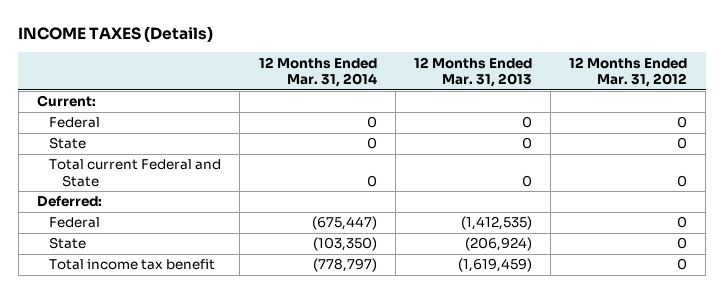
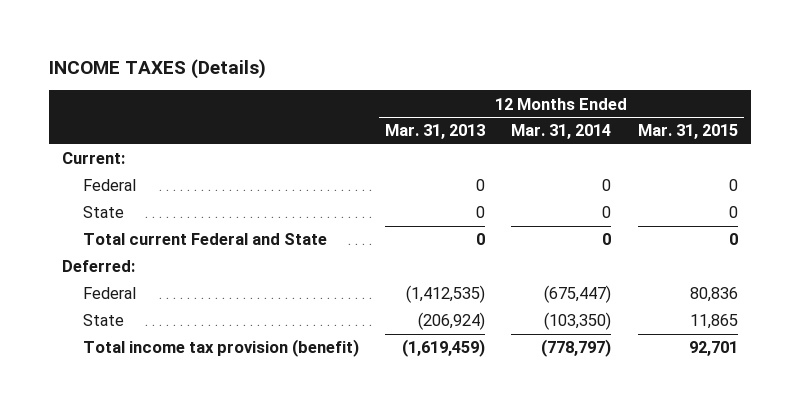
- | 12 Months Ended Mar. 31, 2014 | 12 Months Ended Mar. 31, 2013 | 12 Months Ended Mar. 31, 2012
+ | 12 Months Ended Mar. 31, 2013 | 12 Months Ended Mar. 31, 2014 | 12 Months Ended Mar. 31, 2015
- Total income tax benefit | (778,797) | (1,619,459) | 0
+ Total income tax provision (benefit) | (1,619,459) | (778,797) | 92,701

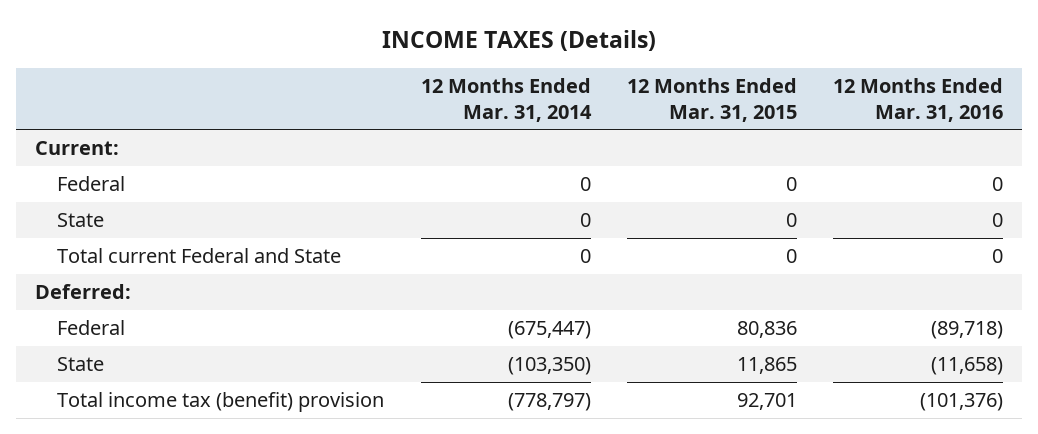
- | 12 Months Ended Mar. 31, 2013 | 12 Months Ended Mar. 31, 2014 | 12 Months Ended Mar. 31, 2015
+ | 12 Months Ended Mar. 31, 2014 | 12 Months Ended Mar. 31, 2015 | 12 Months Ended Mar. 31, 2016
- Total income tax provision (benefit) | (1,619,459) | (778,797) | 92,701
+ Total income tax (benefit) provision | (778,797) | 92,701 | (101,376)

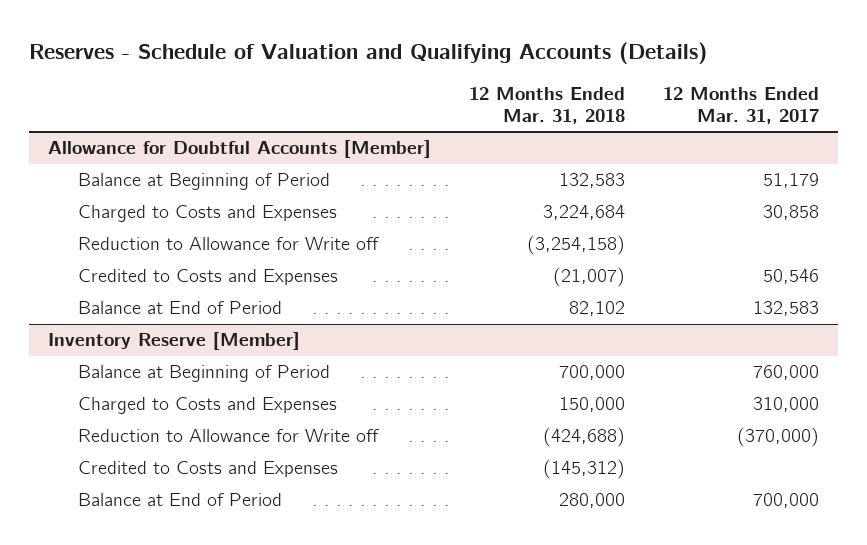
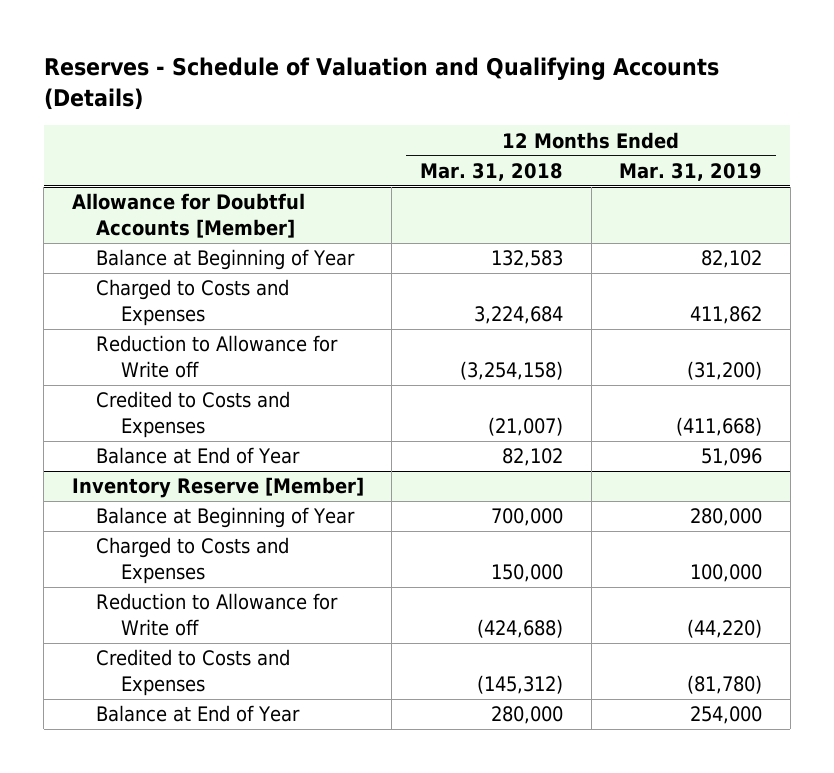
- | 12 Months Ended Mar. 31, 2018 | 12 Months Ended Mar. 31, 2017
+ | 12 Months Ended Mar. 31, 2018 | 12 Months Ended Mar. 31, 2019
@ Allowance for Doubtful Accounts [Member]
- Balance at Beginning of Period | 132,583 | 51,179
+ Balance at Beginning of Year | 132,583 | 82,102
- Balance at End of Period | 82,102 | 132,583
+ Balance at End of Year | 82,102 | 51,096
@ Inventory Reserve [Member]
- Balance at Beginning of Period | 700,000 | 760,000
+ Balance at Beginning of Year | 700,000 | 280,000
- Balance at End of Period | 280,000 | 700,000
+ Balance at End of Year | 280,000 | 254,000

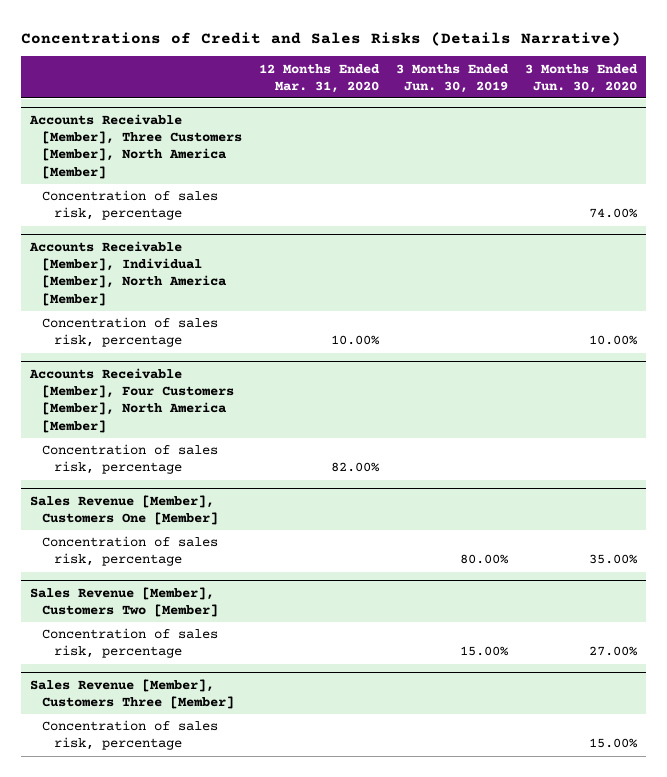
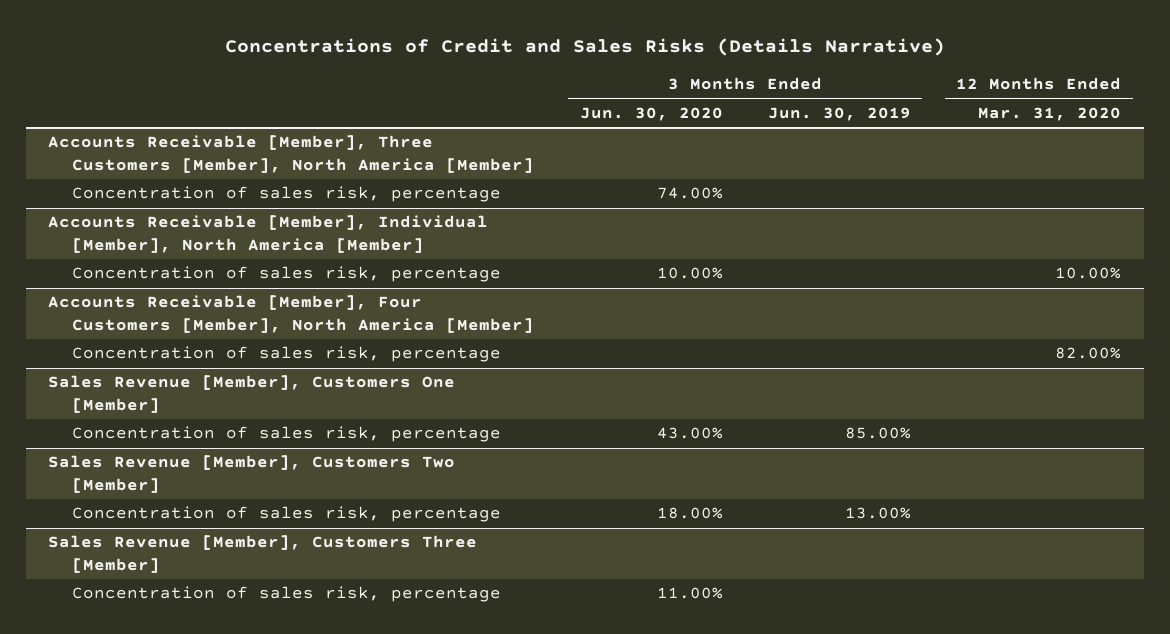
- | 12 Months Ended Mar. 31, 2020 | 3 Months Ended Jun. 30, 2019 | 3 Months Ended Jun. 30, 2020
+ | 3 Months Ended Jun. 30, 2020 | 3 Months Ended Jun. 30, 2019 | 12 Months Ended Mar. 31, 2020
@ Sales Revenue [Member], Customers One [Member]
- Concentration of sales risk, percentage | | 80.00% | 35.00%
+ Concentration of sales risk, percentage | 43.00% | 85.00% |
@ Sales Revenue [Member], Customers Two [Member]
- Concentration of sales risk, percentage | | 15.00% | 27.00%
+ Concentration of sales risk, percentage | 18.00% | 13.00% |
@ Sales Revenue [Member], Customers Three [Member]
- Concentration of sales risk, percentage | | | 15.00%
+ Concentration of sales risk, percentage | 11.00% | |

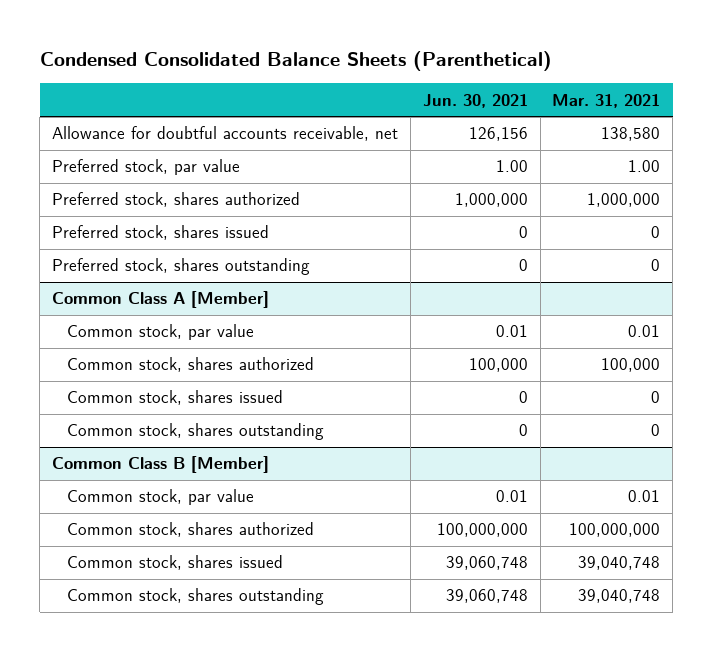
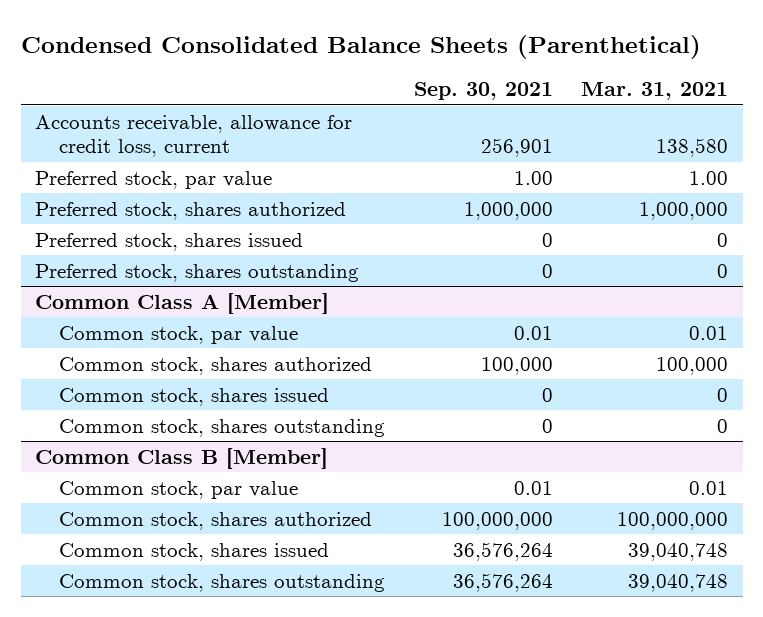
- | Jun. 30, 2021 | Mar. 31, 2021
+ | Sep. 30, 2021 | Mar. 31, 2021
- Allowance for doubtful accounts receivable, net | 126,156 | 138,580
+ Accounts receivable, allowance for credit loss, current | 256,901 | 138,580

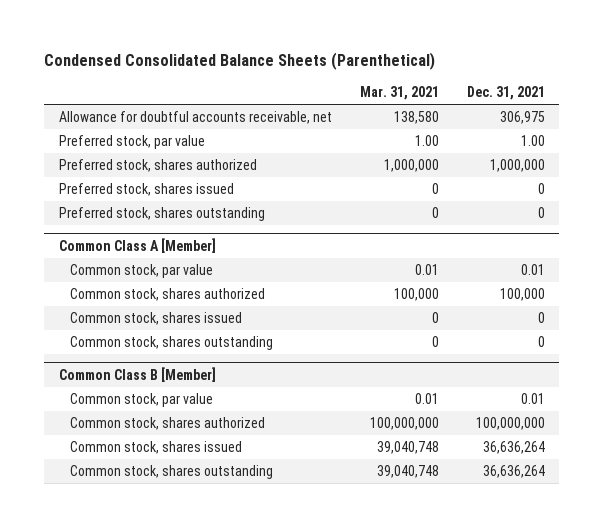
- | Sep. 30, 2021 | Mar. 31, 2021
+ | Mar. 31, 2021 | Dec. 31, 2021
- Accounts receivable, allowance for credit loss, current | 256,901 | 138,580
+ Allowance for doubtful accounts receivable, net | 138,580 | 306,975

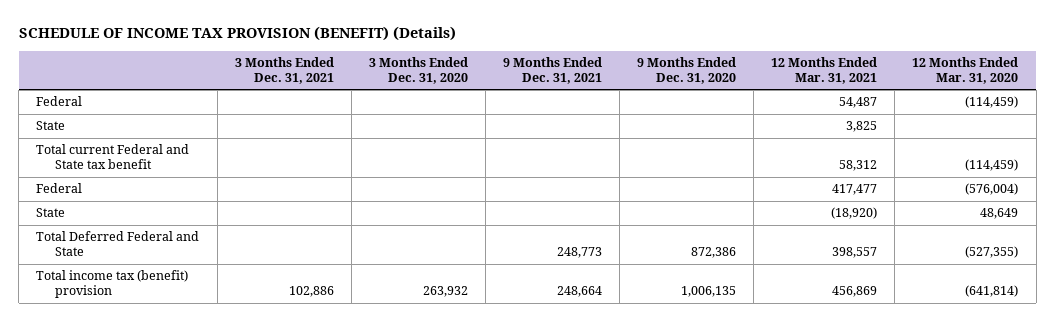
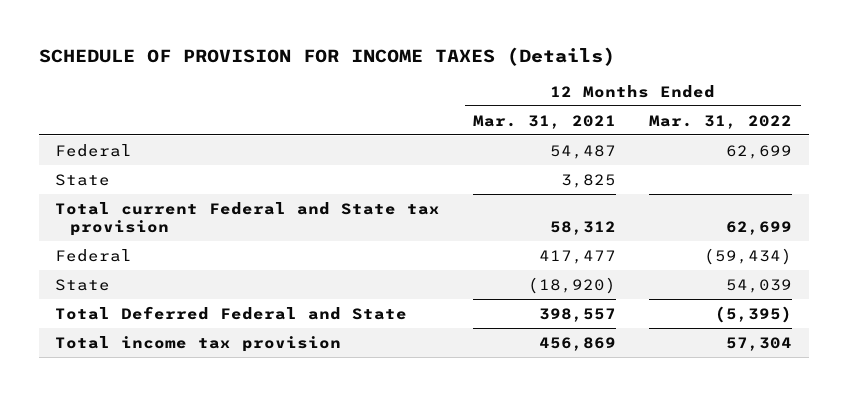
- SCHEDULE OF INCOME TAX PROVISION (BENEFIT) (Details)
+ SCHEDULE OF PROVISION FOR INCOME TAXES (Details)
- | 3 Months Ended Dec. 31, 2021 | 3 Months Ended Dec. 31, 2020 | 9 Months Ended Dec. 31, 2021 | 9 Months Ended Dec. 31, 2020 | 12 Months Ended Mar. 31, 2021 | 12 Months Ended Mar. 31, 2020
+ | 12 Months Ended Mar. 31, 2021 | 12 Months Ended Mar. 31, 2022
- Total current Federal and State tax benefit | | | | | 58,312 | (114,459)
+ Total current Federal and State tax provision | 58,312 | 62,699
- Total income tax (benefit) provision | 102,886 | 263,932 | 248,664 | 1,006,135 | 456,869 | (641,814)
+ Total income tax provision | 456,869 | 57,304

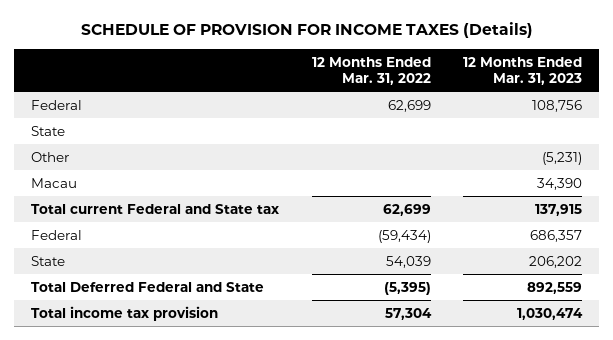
- | 12 Months Ended Mar. 31, 2021 | 12 Months Ended Mar. 31, 2022
+ | 12 Months Ended Mar. 31, 2022 | 12 Months Ended Mar. 31, 2023
- Total current Federal and State tax provision | 58,312 | 62,699
+ Other | | (5,231)
+ Macau | | 34,390
+ Total current Federal and State tax | 62,699 | 137,915

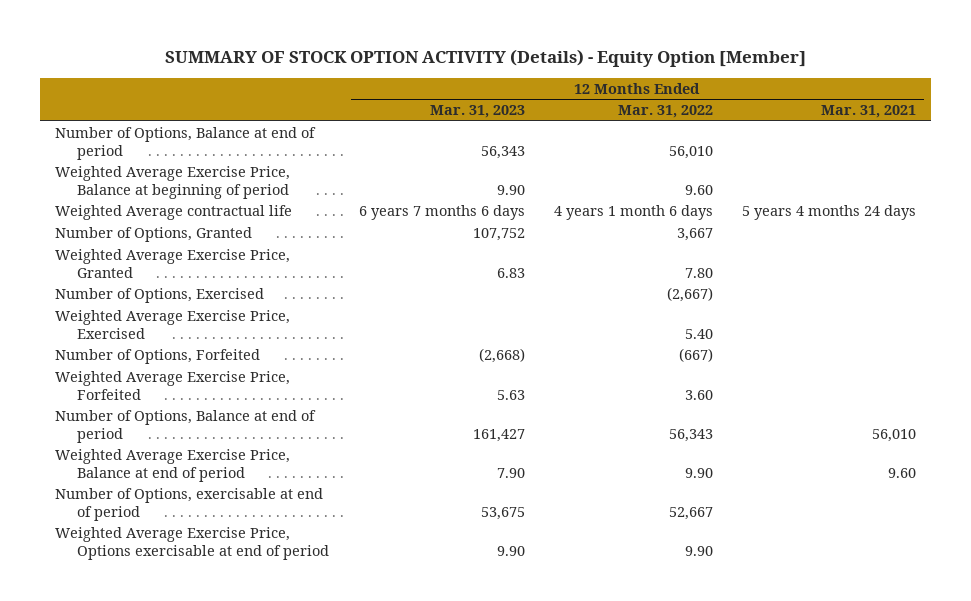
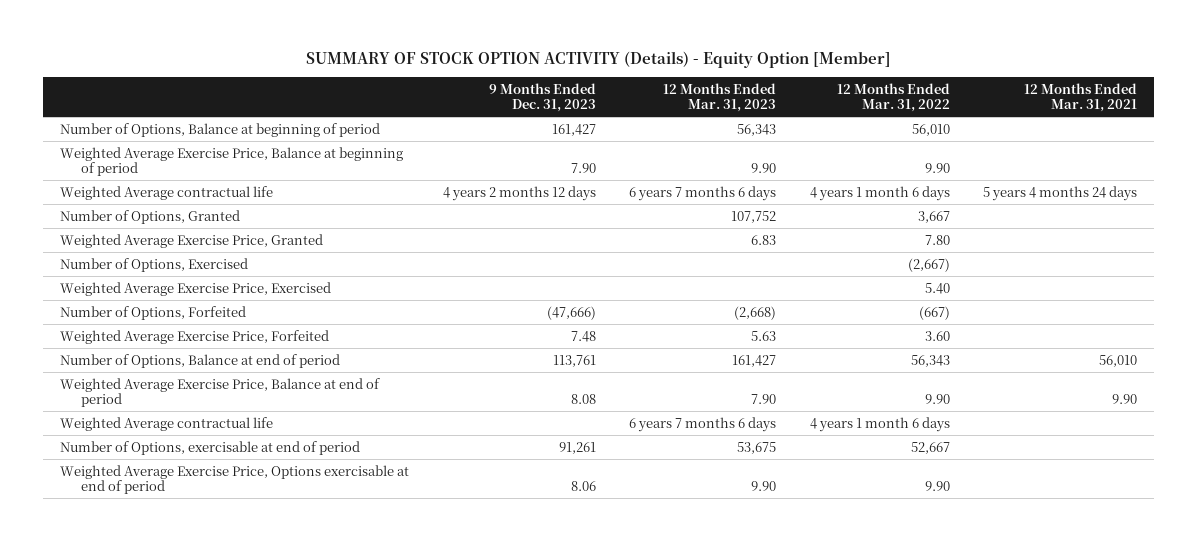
- | 12 Months Ended Mar. 31, 2023 | 12 Months Ended Mar. 31, 2022 | 12 Months Ended Mar. 31, 2021
+ | 9 Months Ended Dec. 31, 2023 | 12 Months Ended Mar. 31, 2023 | 12 Months Ended Mar. 31, 2022 | 12 Months Ended Mar. 31, 2021
- Number of Options, Balance at end of period | 56,343 | 56,010 |
- Weighted Average Exercise Price, Balance at beginning of period | 9.90 | 9.60 |
+ Number of Options, Balance at beginning of period | 161,427 | 56,343 | 56,010 |
+ Weighted Average Exercise Price, Balance at beginning of period | 7.90 | 9.90 | 9.90 |
- Weighted Average Exercise Price, Balance at end of period | 7.90 | 9.90 | 9.60
+ Weighted Average Exercise Price, Balance at end of period | 8.08 | 7.90 | 9.90 | 9.90
+ Weighted Average contractual life | | 6 years 7 months 6 days | 4 years 1 month 6 days |

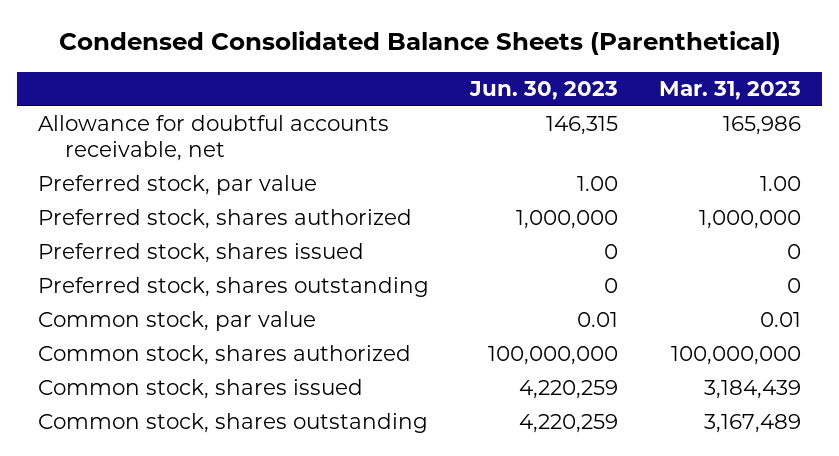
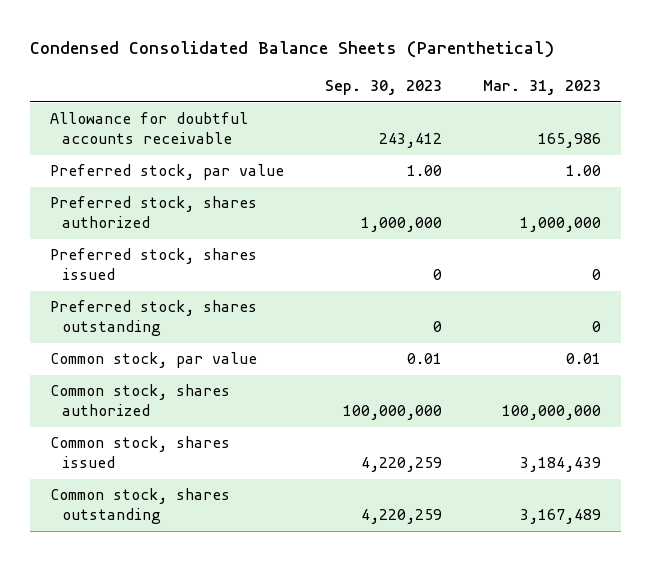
- | Jun. 30, 2023 | Mar. 31, 2023
+ | Sep. 30, 2023 | Mar. 31, 2023
- Allowance for doubtful accounts receivable, net | 146,315 | 165,986
+ Allowance for doubtful accounts receivable | 243,412 | 165,986

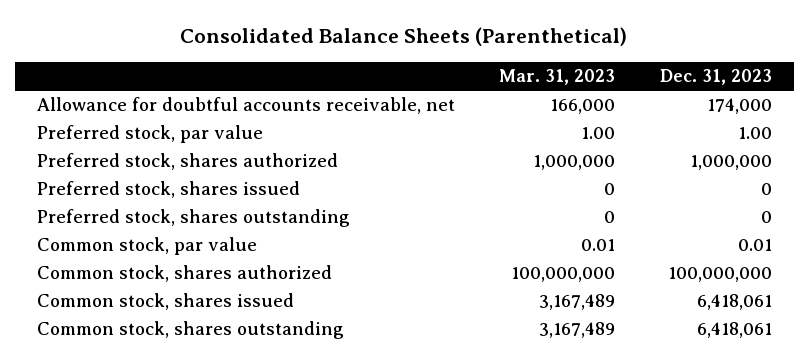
- Condensed Consolidated Balance Sheets (Parenthetical)
+ Consolidated Balance Sheets (Parenthetical)
- | Sep. 30, 2023 | Mar. 31, 2023
+ | Mar. 31, 2023 | Dec. 31, 2023
- Allowance for doubtful accounts receivable | 243,412 | 165,986
+ Allowance for doubtful accounts receivable, net | 166,000 | 174,000
- Common stock, shares issued | 4,220,259 | 3,184,439
+ Common stock, shares issued | 3,167,489 | 6,418,061

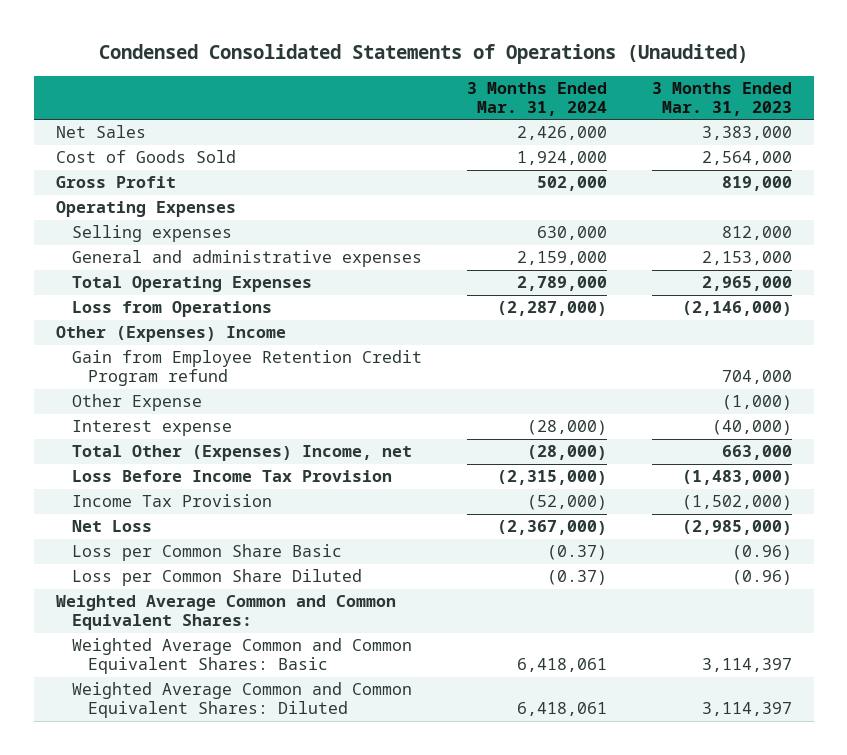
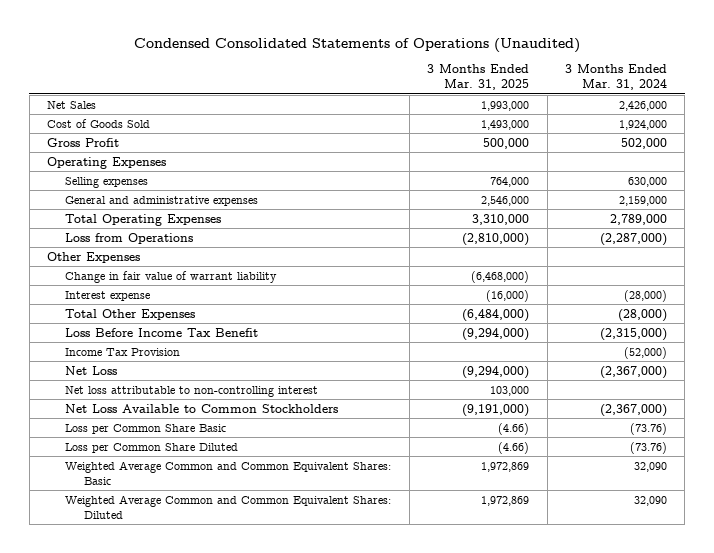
- | 3 Months Ended Mar. 31, 2024 | 3 Months Ended Mar. 31, 2023
+ | 3 Months Ended Mar. 31, 2025 | 3 Months Ended Mar. 31, 2024
- Other (Expenses) Income
- Gain from Employee Retention Credit Program refund | | 704,000
- Other Expense | | (1,000)
+ Other Expenses
+ Change in fair value of warrant liability | (6,468,000) |
- Total Other (Expenses) Income, net | (28,000) | 663,000
- Loss Before Income Tax Provision | (2,315,000) | (1,483,000)
+ Total Other Expenses | (6,484,000) | (28,000)
+ Loss Before Income Tax Benefit | (9,294,000) | (2,315,000)
- Loss per Common Share Basic | (0.37) | (0.96)
- Loss per Common Share Diluted | (0.37) | (0.96)
- Weighted Average Common and Common Equivalent Shares:
- Weighted Average Common and Common Equivalent Shares: Basic | 6,418,061 | 3,114,397
- Weighted Average Common and Common Equivalent Shares: Diluted | 6,418,061 | 3,114,397
+ Net loss attributable to non-controlling interest | 103,000 |
+ Net Loss Available to Common Stockholders | (9,191,000) | (2,367,000)
+ Loss per Common Share Basic | (4.66) | (73.76)
+ Loss per Common Share Diluted | (4.66) | (73.76)
+ Weighted Average Common and Common Equivalent Shares: Basic | 1,972,869 | 32,090
+ Weighted Average Common and Common Equivalent Shares: Diluted | 1,972,869 | 32,090

